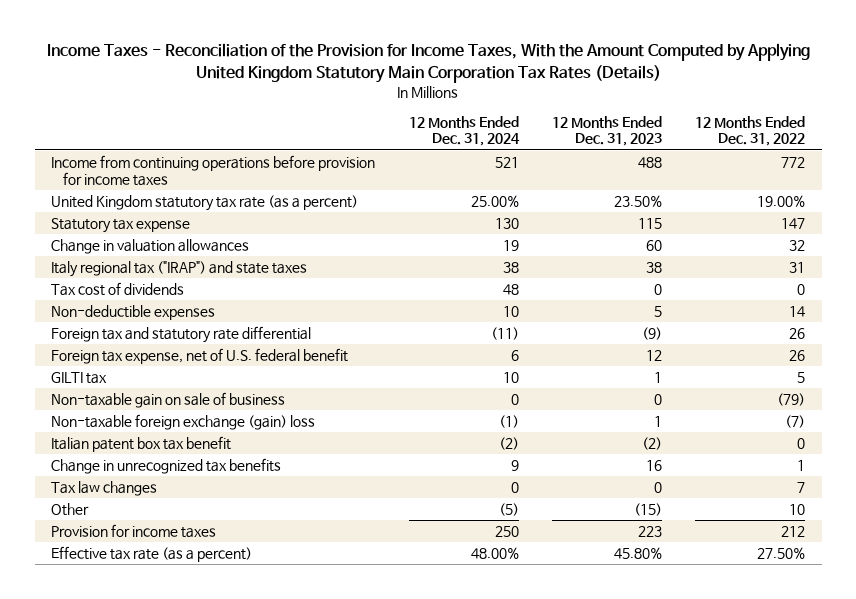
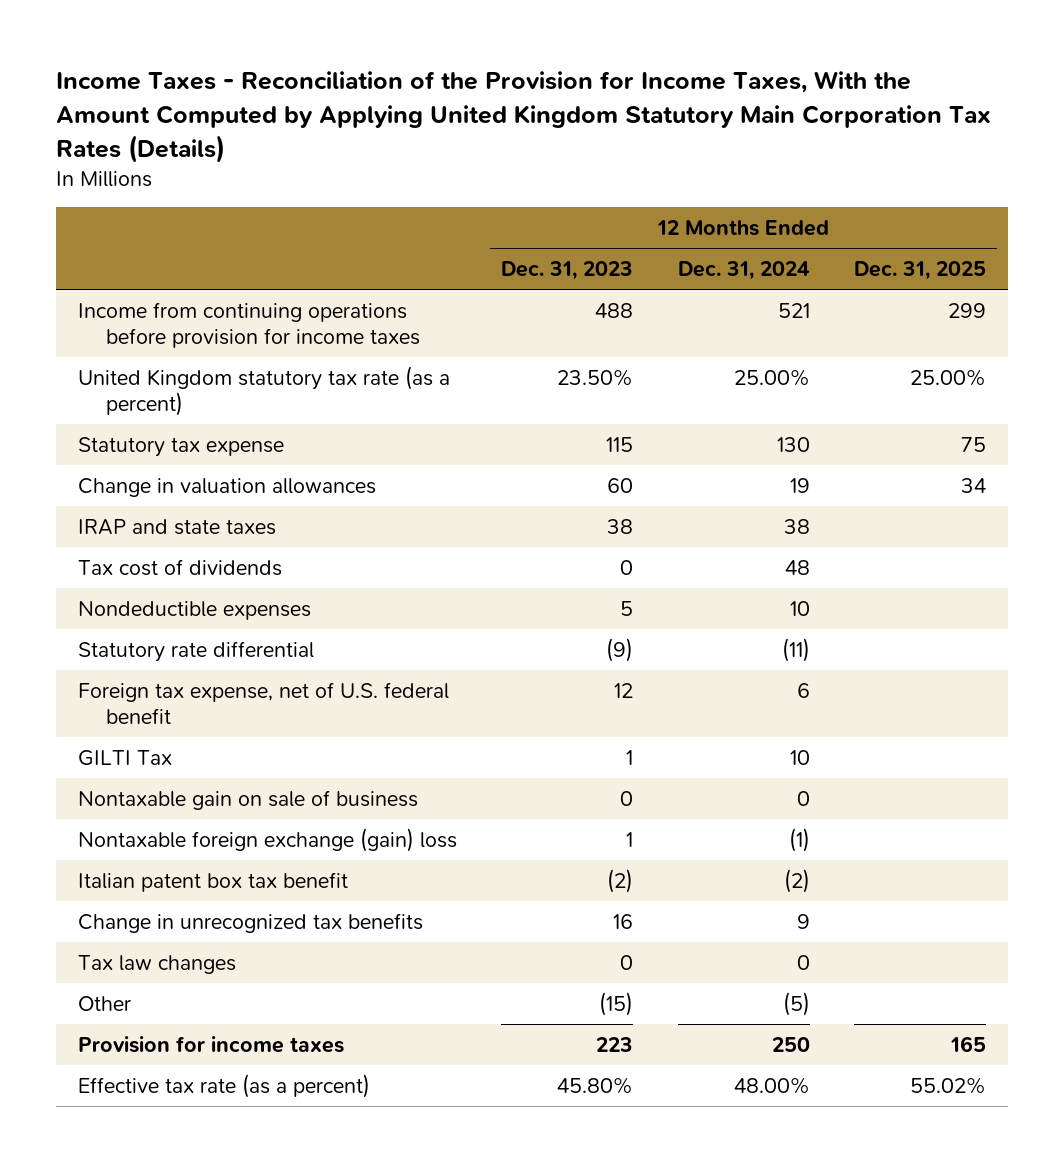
- | 12 Months Ended Dec. 31, 2024 | 12 Months Ended Dec. 31, 2023 | 12 Months Ended Dec. 31, 2022
+ | 12 Months Ended Dec. 31, 2023 | 12 Months Ended Dec. 31, 2024 | 12 Months Ended Dec. 31, 2025
- Italy regional tax ("IRAP") and state taxes | 38 | 38 | 31
+ IRAP and state taxes | 38 | 38 |
- Non-deductible expenses | 10 | 5 | 14
- Foreign tax and statutory rate differential | (11) | (9) | 26
+ Nondeductible expenses | 5 | 10 |
+ Statutory rate differential | (9) | (11) |
- GILTI tax | 10 | 1 | 5
- Non-taxable gain on sale of business | 0 | 0 | (79)
- Non-taxable foreign exchange (gain) loss | (1) | 1 | (7)
+ GILTI Tax | 1 | 10 |
+ Nontaxable gain on sale of business | 0 | 0 |
+ Nontaxable foreign exchange (gain) loss | 1 | (1) |

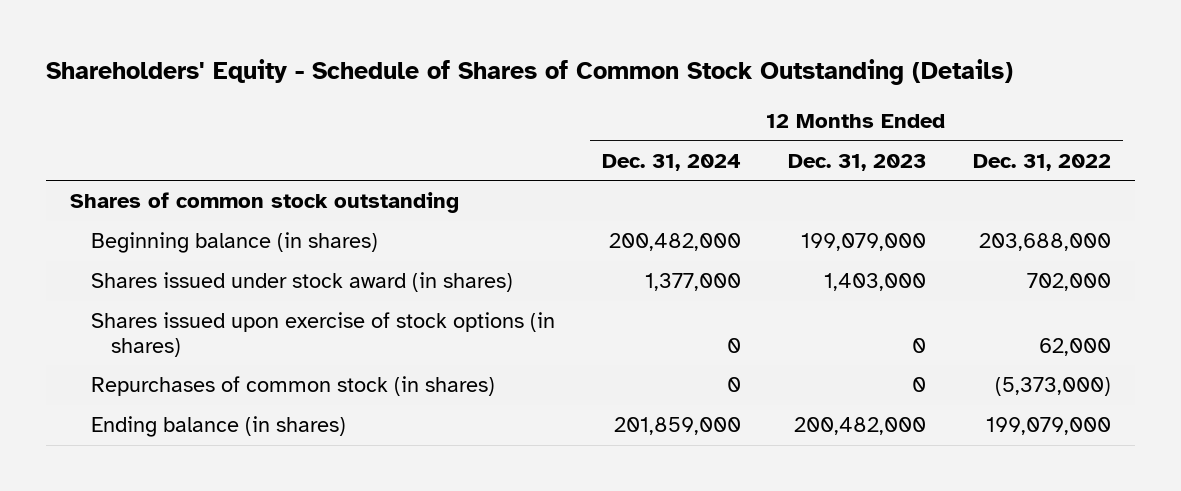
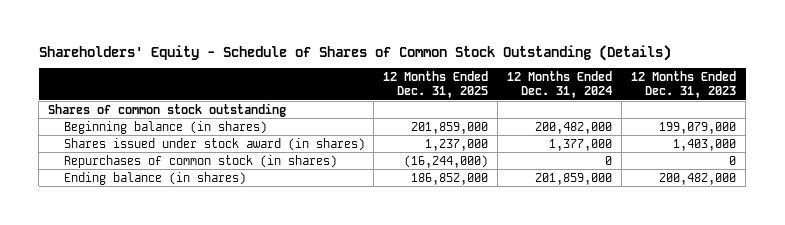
- | 12 Months Ended Dec. 31, 2024 | 12 Months Ended Dec. 31, 2023 | 12 Months Ended Dec. 31, 2022
+ | 12 Months Ended Dec. 31, 2025 | 12 Months Ended Dec. 31, 2024 | 12 Months Ended Dec. 31, 2023
- Shares issued upon exercise of stock options (in shares) | 0 | 0 | 62,000

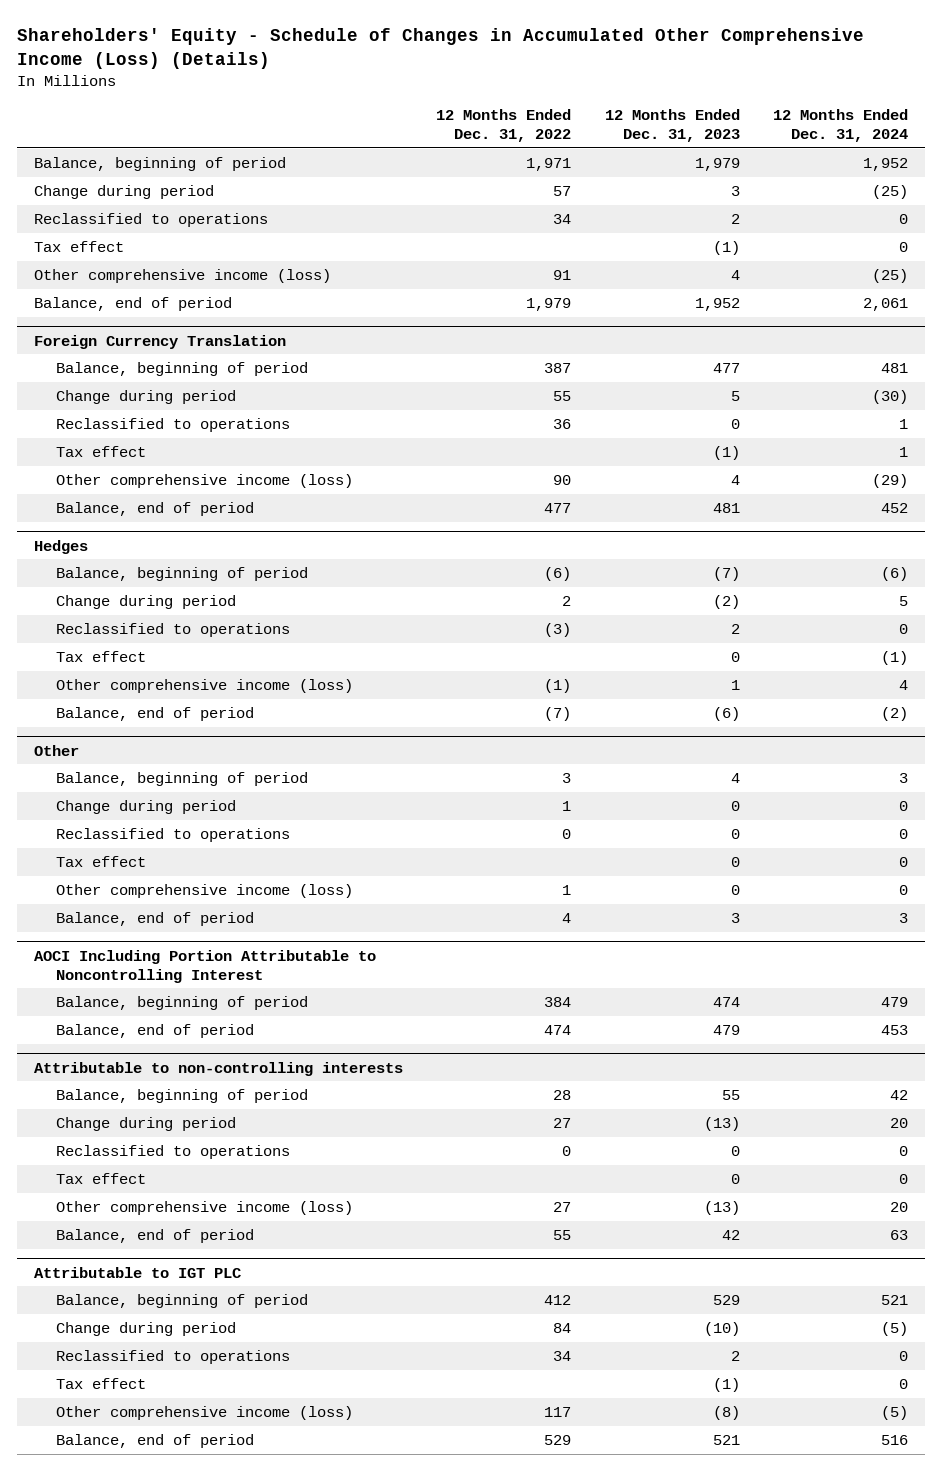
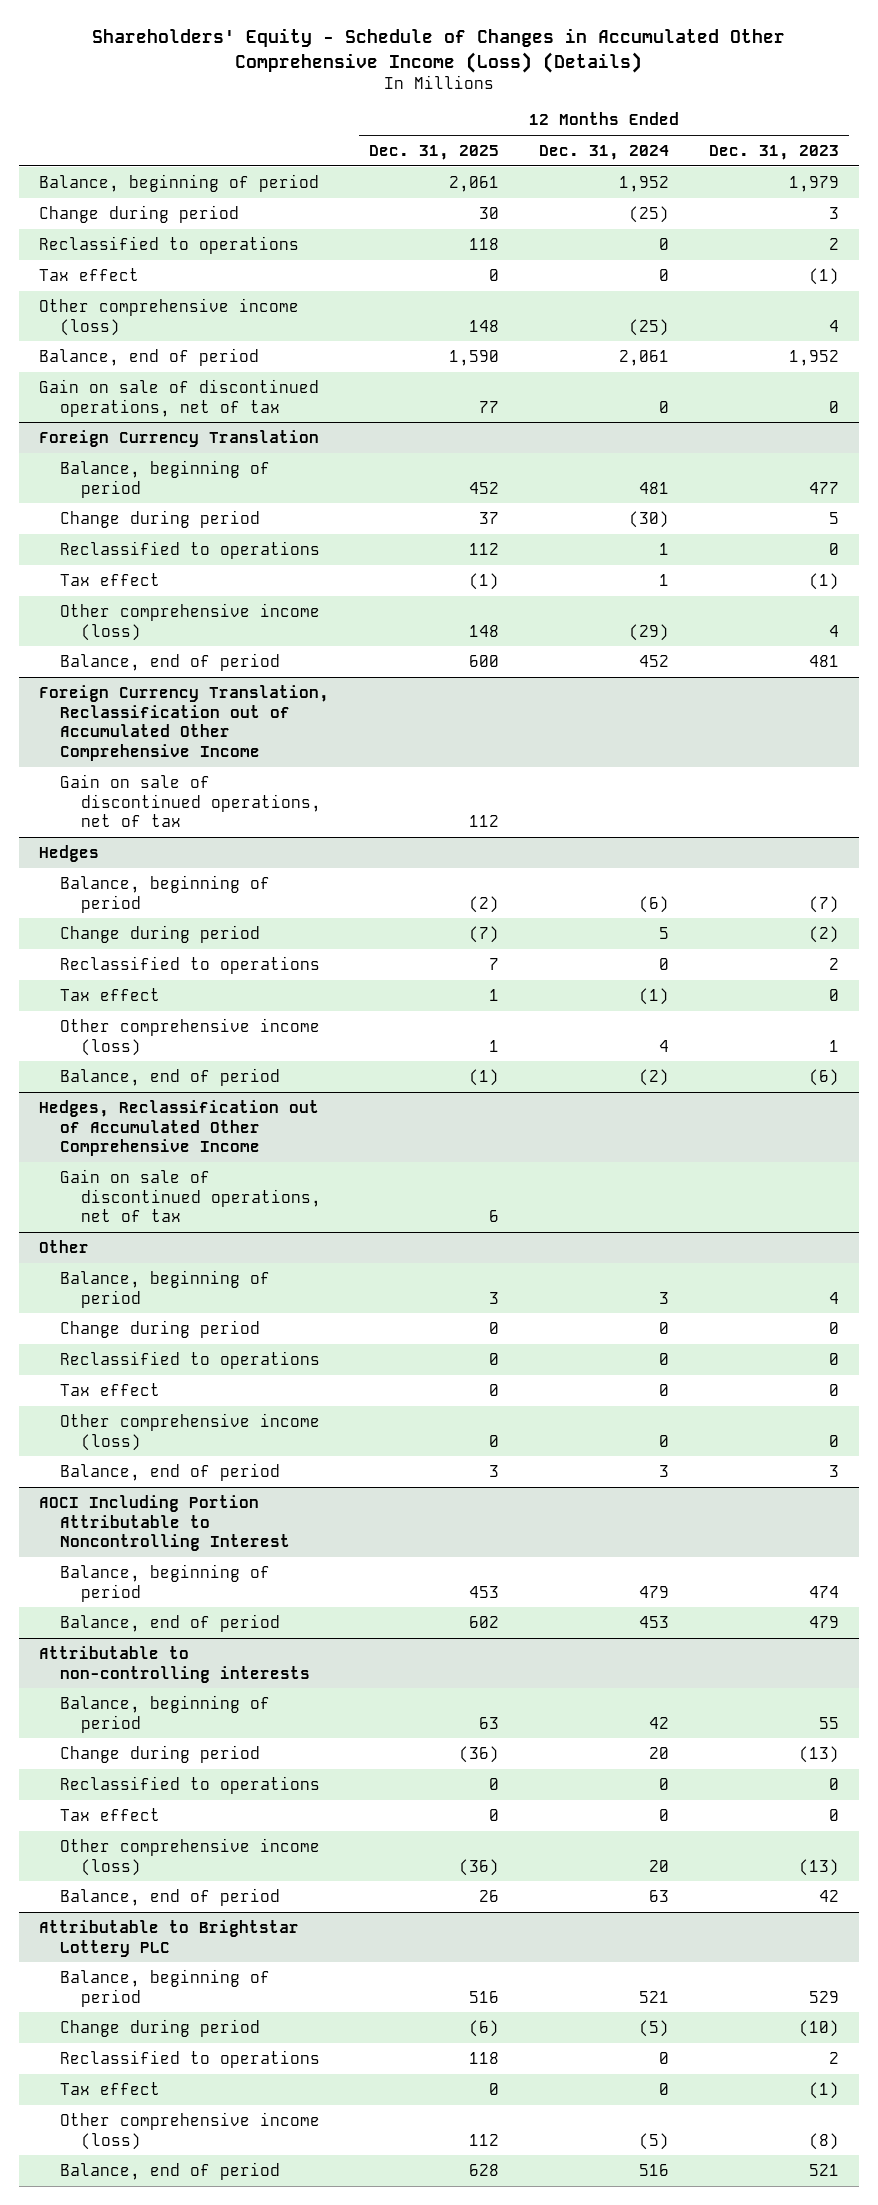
- | 12 Months Ended Dec. 31, 2022 | 12 Months Ended Dec. 31, 2023 | 12 Months Ended Dec. 31, 2024
+ | 12 Months Ended Dec. 31, 2025 | 12 Months Ended Dec. 31, 2024 | 12 Months Ended Dec. 31, 2023
+ Gain on sale of discontinued operations, net of tax | 77 | 0 | 0
+ Foreign Currency Translation, Reclassification out of Accumulated Other Comprehensive Income
+ Gain on sale of discontinued operations, net of tax | 112 | |
+ Hedges, Reclassification out of Accumulated Other Comprehensive Income
+ Gain on sale of discontinued operations, net of tax | 6 | |
- Attributable to IGT PLC
+ Attributable to Brightstar Lottery PLC

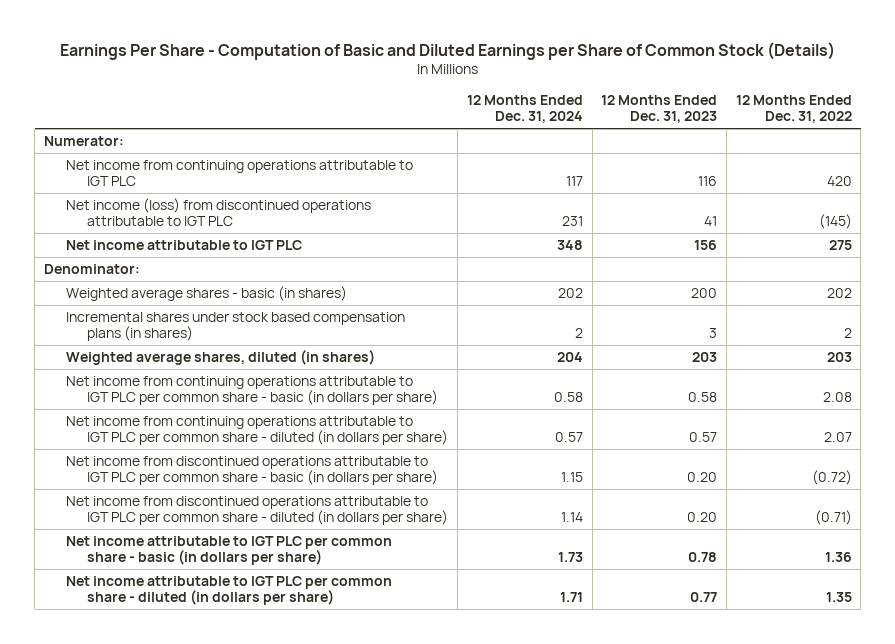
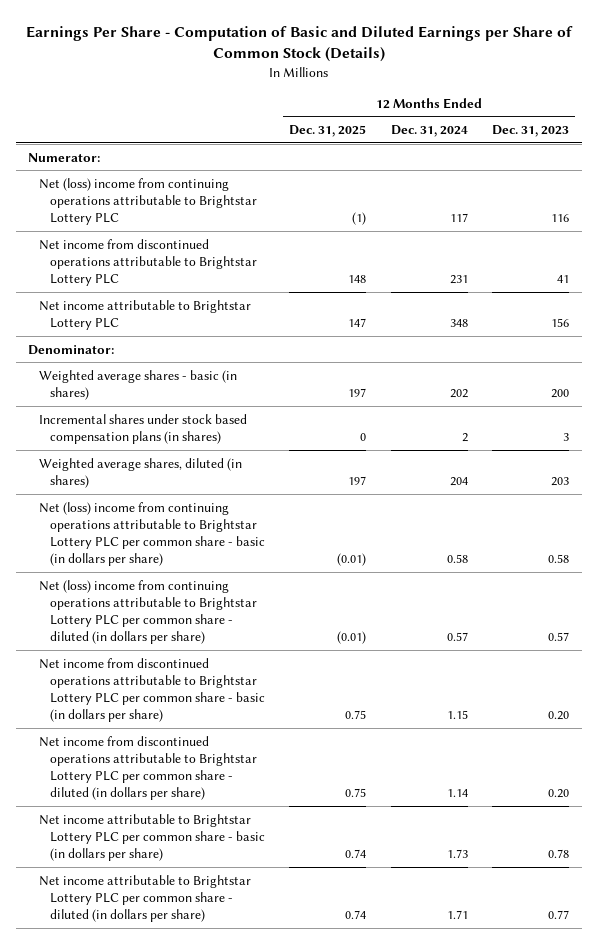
- | 12 Months Ended Dec. 31, 2024 | 12 Months Ended Dec. 31, 2023 | 12 Months Ended Dec. 31, 2022
+ | 12 Months Ended Dec. 31, 2025 | 12 Months Ended Dec. 31, 2024 | 12 Months Ended Dec. 31, 2023
- Net income from continuing operations attributable to IGT PLC | 117 | 116 | 420
- Net income (loss) from discontinued operations attributable to IGT PLC | 231 | 41 | (145)
- Net income attributable to IGT PLC | 348 | 156 | 275
+ Net (loss) income from continuing operations attributable to Brightstar Lottery PLC | (1) | 117 | 116
+ Net income from discontinued operations attributable to Brightstar Lottery PLC | 148 | 231 | 41
+ Net income attributable to Brightstar Lottery PLC | 147 | 348 | 156
- Net income from continuing operations attributable to IGT PLC per common share - basic (in dollars per share) | 0.58 | 0.58 | 2.08
- Net income from continuing operations attributable to IGT PLC per common share - diluted (in dollars per share) | 0.57 | 0.57 | 2.07
- Net income from discontinued operations attributable to IGT PLC per common share - basic (in dollars per share) | 1.15 | 0.20 | (0.72)
- Net income from discontinued operations attributable to IGT PLC per common share - diluted (in dollars per share) | 1.14 | 0.20 | (0.71)
- Net income attributable to IGT PLC per common share - basic (in dollars per share) | 1.73 | 0.78 | 1.36
- Net income attributable to IGT PLC per common share - diluted (in dollars per share) | 1.71 | 0.77 | 1.35
+ Net (loss) income from continuing operations attributable to Brightstar Lottery PLC per common share - basic (in dollars per share) | (0.01) | 0.58 | 0.58
+ Net (loss) income from continuing operations attributable to Brightstar Lottery PLC per common share - diluted (in dollars per share) | (0.01) | 0.57 | 0.57
+ Net income from discontinued operations attributable to Brightstar Lottery PLC per common share - basic (in dollars per share) | 0.75 | 1.15 | 0.20
+ Net income from discontinued operations attributable to Brightstar Lottery PLC per common share - diluted (in dollars per share) | 0.75 | 1.14 | 0.20
+ Net income attributable to Brightstar Lottery PLC per common share - basic (in dollars per share) | 0.74 | 1.73 | 0.78
+ Net income attributable to Brightstar Lottery PLC per common share - diluted (in dollars per share) | 0.74 | 1.71 | 0.77

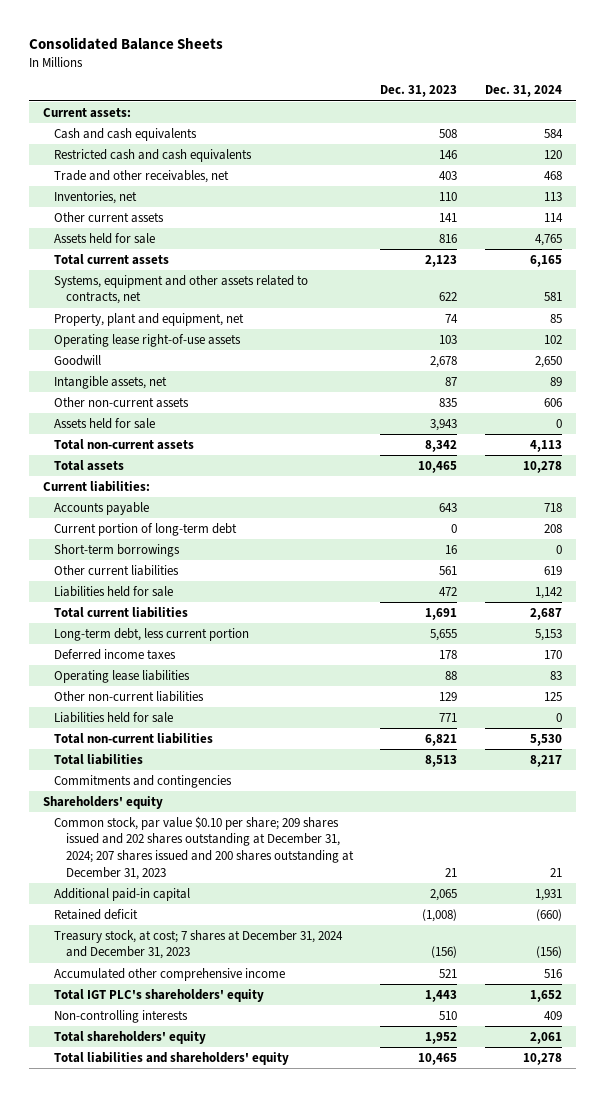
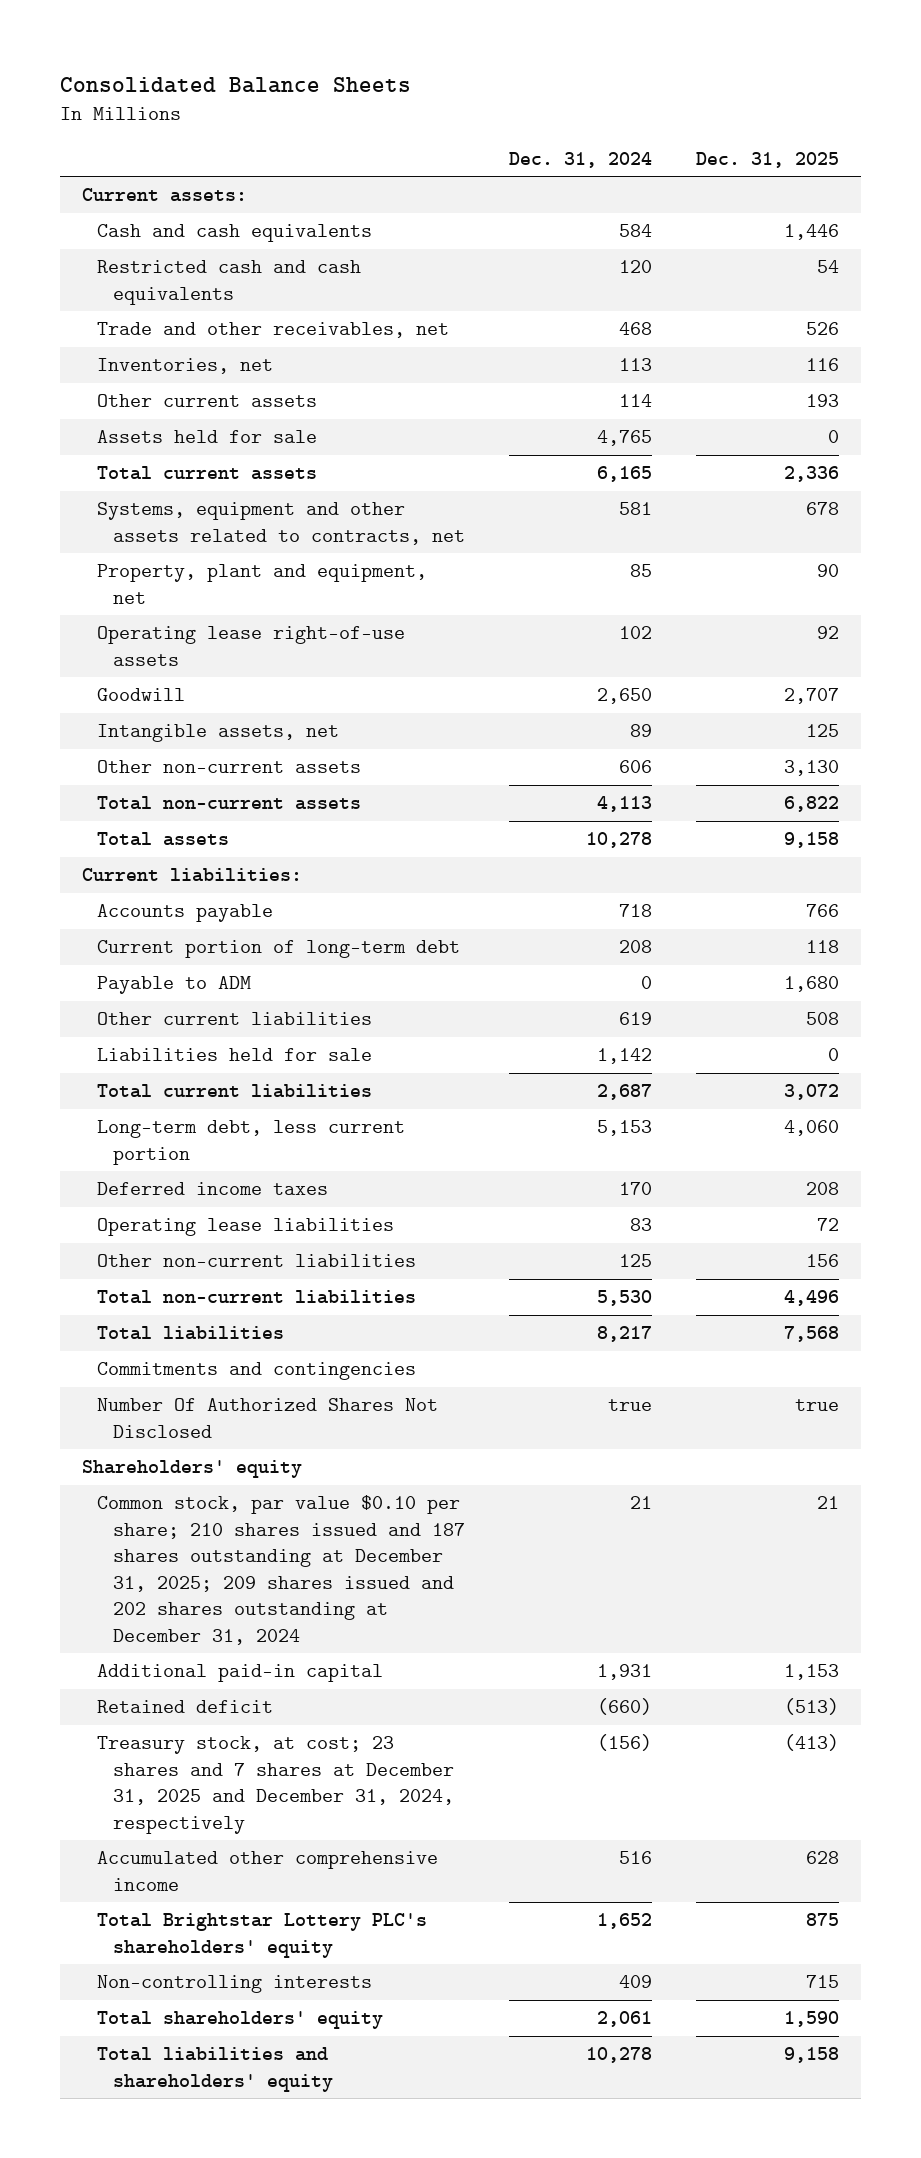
- | Dec. 31, 2023 | Dec. 31, 2024
+ | Dec. 31, 2024 | Dec. 31, 2025
- Assets held for sale | 3,943 | 0
- Short-term borrowings | 16 | 0
+ Payable to ADM | 0 | 1,680
- Liabilities held for sale | 771 | 0
+ Number Of Authorized Shares Not Disclosed | true | true
- Common stock, par value $0.10 per share; 209 shares issued and 202 shares outstanding at December 31, 2024; 207 shares issued and 200 shares outstanding at December 31, 2023 | 21 | 21
+ Common stock, par value $0.10 per share; 210 shares issued and 187 shares outstanding at December 31, 2025; 209 shares issued and 202 shares outstanding at December 31, 2024 | 21 | 21
- Treasury stock, at cost; 7 shares at December 31, 2024 and December 31, 2023 | (156) | (156)
+ Treasury stock, at cost; 23 shares and 7 shares at December 31, 2025 and December 31, 2024, respectively | (156) | (413)
- Total IGT PLC's shareholders' equity | 1,443 | 1,652
+ Total Brightstar Lottery PLC's shareholders' equity | 1,652 | 875

